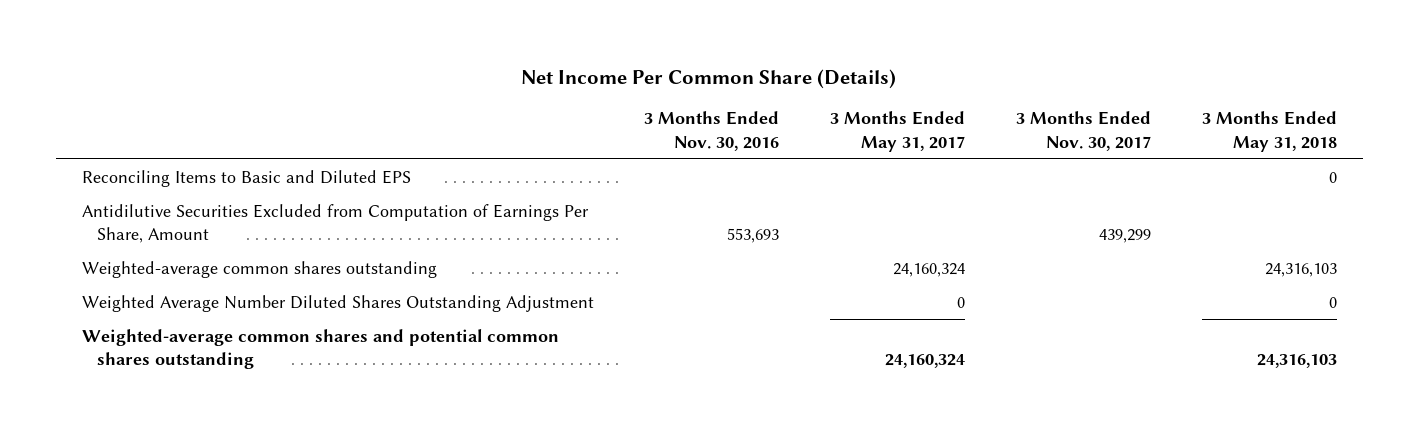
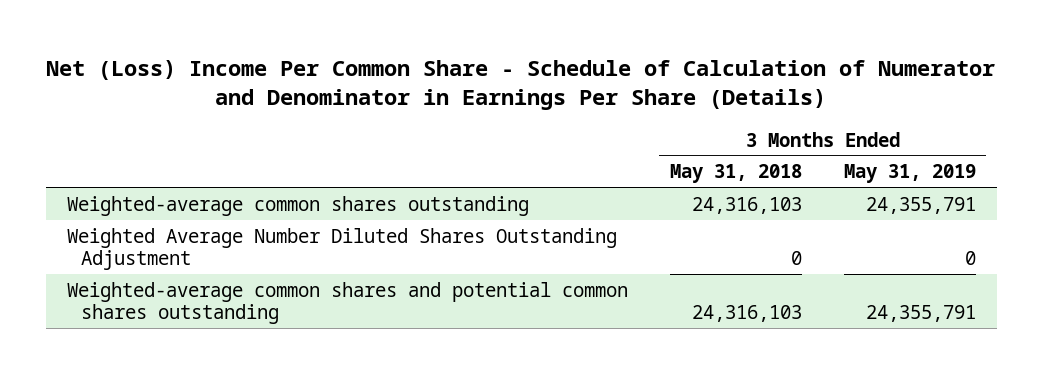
- Net Income Per Common Share (Details)
+ Net (Loss) Income Per Common Share - Schedule of Calculation of Numerator and Denominator in Earnings Per Share (Details)
- | 3 Months Ended Nov. 30, 2016 | 3 Months Ended May 31, 2017 | 3 Months Ended Nov. 30, 2017 | 3 Months Ended May 31, 2018
+ | 3 Months Ended May 31, 2018 | 3 Months Ended May 31, 2019
- Reconciling Items to Basic and Diluted EPS | | | | 0
- Antidilutive Securities Excluded from Computation of Earnings Per Share, Amount | 553,693 | | 439,299 |

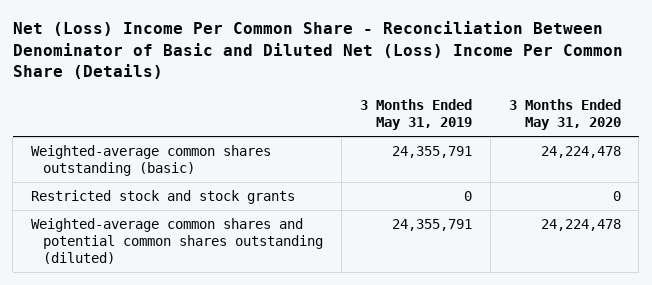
- Net (Loss) Income Per Common Share - Schedule of Calculation of Numerator and Denominator in Earnings Per Share (Details)
+ Net (Loss) Income Per Common Share - Reconciliation Between Denominator of Basic and Diluted Net (Loss) Income Per Common Share (Details)
- | 3 Months Ended May 31, 2018 | 3 Months Ended May 31, 2019
+ | 3 Months Ended May 31, 2019 | 3 Months Ended May 31, 2020
- Weighted-average common shares outstanding | 24,316,103 | 24,355,791
- Weighted Average Number Diluted Shares Outstanding Adjustment | 0 | 0
- Weighted-average common shares and potential common shares outstanding | 24,316,103 | 24,355,791
+ Weighted-average common shares outstanding (basic) | 24,355,791 | 24,224,478
+ Restricted stock and stock grants | 0 | 0
+ Weighted-average common shares and potential common shares outstanding (diluted) | 24,355,791 | 24,224,478

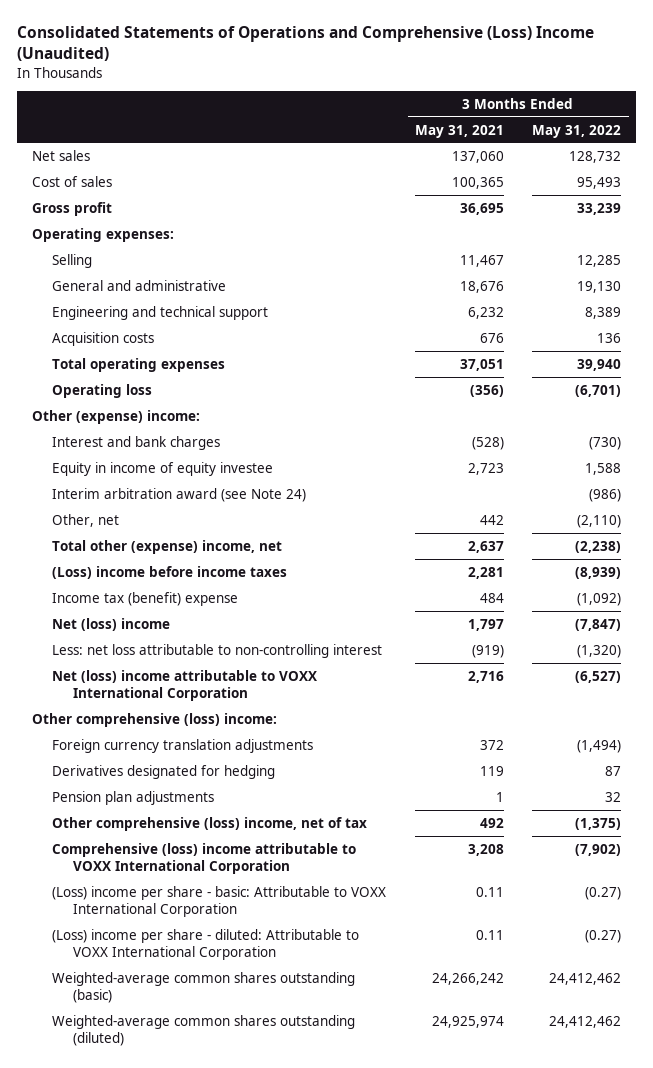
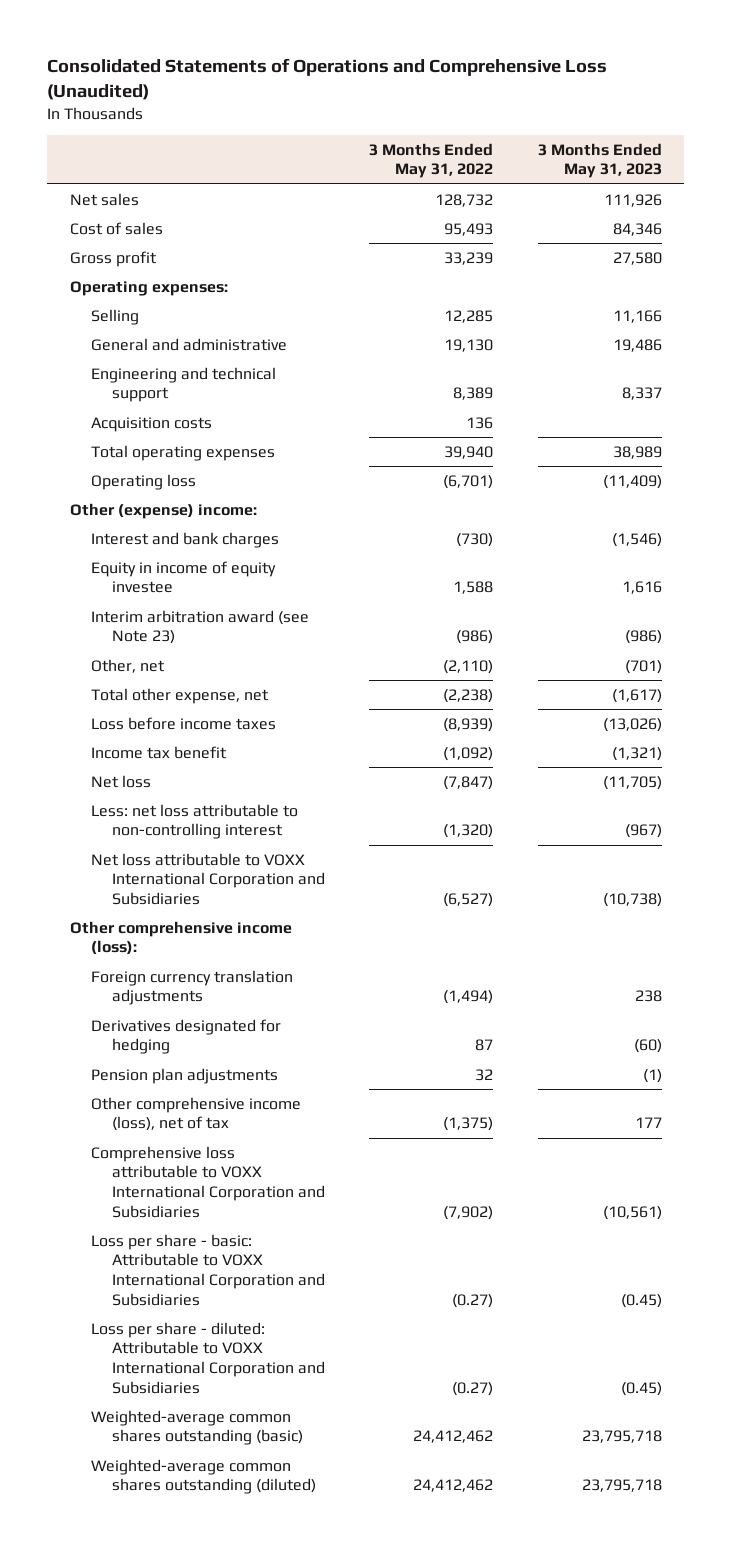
- Consolidated Statements of Operations and Comprehensive (Loss) Income (Unaudited)
+ Consolidated Statements of Operations and Comprehensive Loss (Unaudited)
- | 3 Months Ended May 31, 2021 | 3 Months Ended May 31, 2022
+ | 3 Months Ended May 31, 2022 | 3 Months Ended May 31, 2023
- Interim arbitration award (see Note 24) | | (986)
+ Interim arbitration award (see Note 23) | (986) | (986)
- Total other (expense) income, net | 2,637 | (2,238)
- (Loss) income before income taxes | 2,281 | (8,939)
- Income tax (benefit) expense | 484 | (1,092)
- Net (loss) income | 1,797 | (7,847)
+ Total other expense, net | (2,238) | (1,617)
+ Loss before income taxes | (8,939) | (13,026)
+ Income tax benefit | (1,092) | (1,321)
+ Net loss | (7,847) | (11,705)
- Net (loss) income attributable to VOXX International Corporation | 2,716 | (6,527)
- Other comprehensive (loss) income:
+ Net loss attributable to VOXX International Corporation and Subsidiaries | (6,527) | (10,738)
+ Other comprehensive income (loss):
- Other comprehensive (loss) income, net of tax | 492 | (1,375)
- Comprehensive (loss) income attributable to VOXX International Corporation | 3,208 | (7,902)
- (Loss) income per share - basic: Attributable to VOXX International Corporation | 0.11 | (0.27)
- (Loss) income per share - diluted: Attributable to VOXX International Corporation | 0.11 | (0.27)
+ Other comprehensive income (loss), net of tax | (1,375) | 177
+ Comprehensive loss attributable to VOXX International Corporation and Subsidiaries | (7,902) | (10,561)
+ Loss per share - basic: Attributable to VOXX International Corporation and Subsidiaries | (0.27) | (0.45)
+ Loss per share - diluted: Attributable to VOXX International Corporation and Subsidiaries | (0.27) | (0.45)

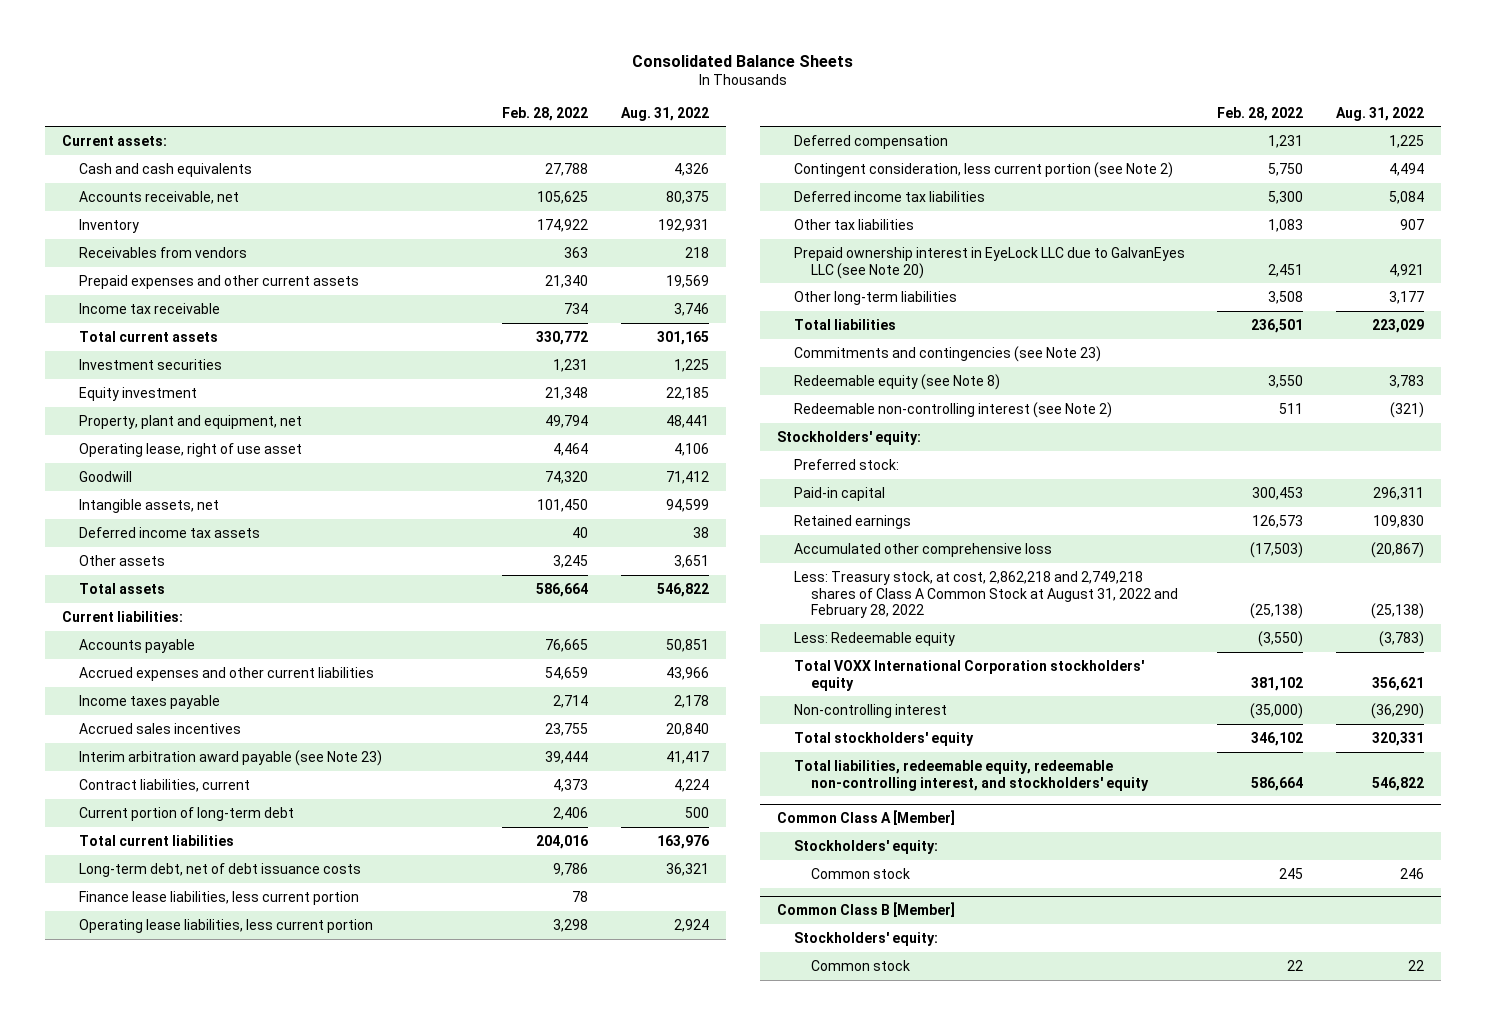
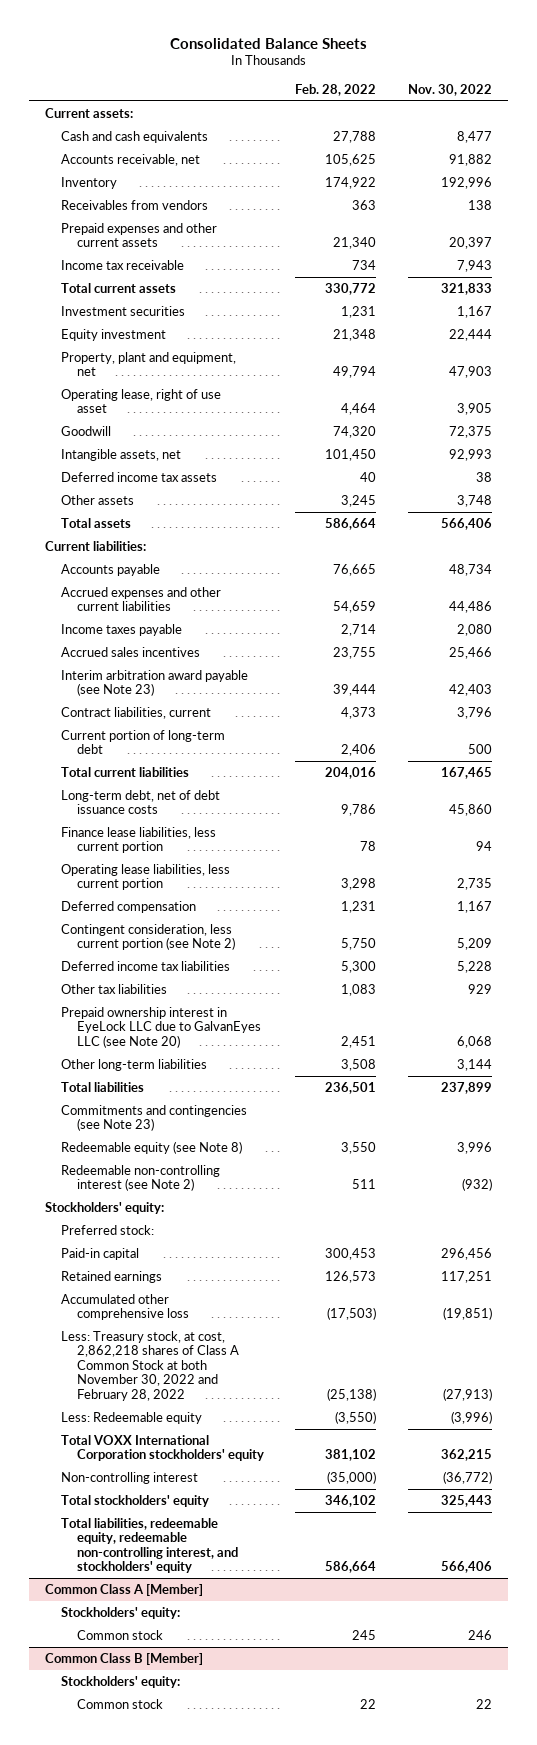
- | Feb. 28, 2022 | Aug. 31, 2022
+ | Feb. 28, 2022 | Nov. 30, 2022
- Less: Treasury stock, at cost, 2,862,218 and 2,749,218 shares of Class A Common Stock at August 31, 2022 and February 28, 2022 | (25,138) | (25,138)
+ Less: Treasury stock, at cost, 2,862,218 shares of Class A Common Stock at both November 30, 2022 and February 28, 2022 | (25,138) | (27,913)

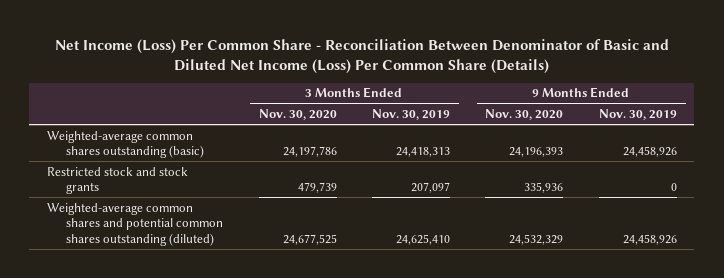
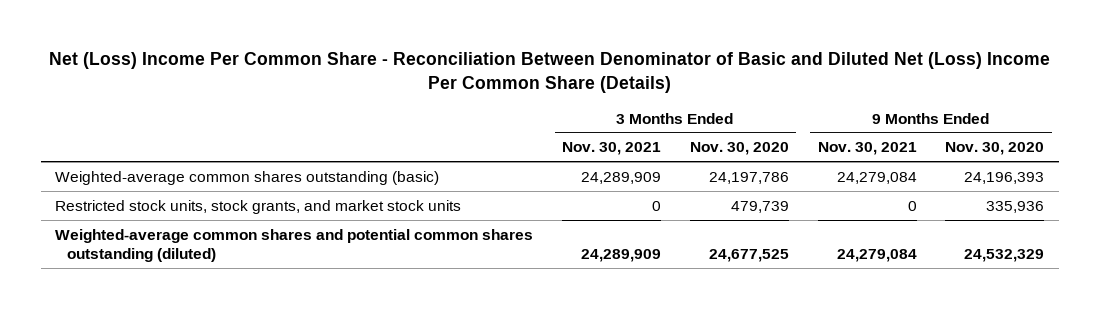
- Net Income (Loss) Per Common Share - Reconciliation Between Denominator of Basic and Diluted Net Income (Loss) Per Common Share (Details)
+ Net (Loss) Income Per Common Share - Reconciliation Between Denominator of Basic and Diluted Net (Loss) Income Per Common Share (Details)
- | 3 Months Ended Nov. 30, 2020 | 3 Months Ended Nov. 30, 2019 | 9 Months Ended Nov. 30, 2020 | 9 Months Ended Nov. 30, 2019
+ | 3 Months Ended Nov. 30, 2021 | 3 Months Ended Nov. 30, 2020 | 9 Months Ended Nov. 30, 2021 | 9 Months Ended Nov. 30, 2020
- Restricted stock and stock grants | 479,739 | 207,097 | 335,936 | 0
+ Restricted stock units, stock grants, and market stock units | 0 | 479,739 | 0 | 335,936

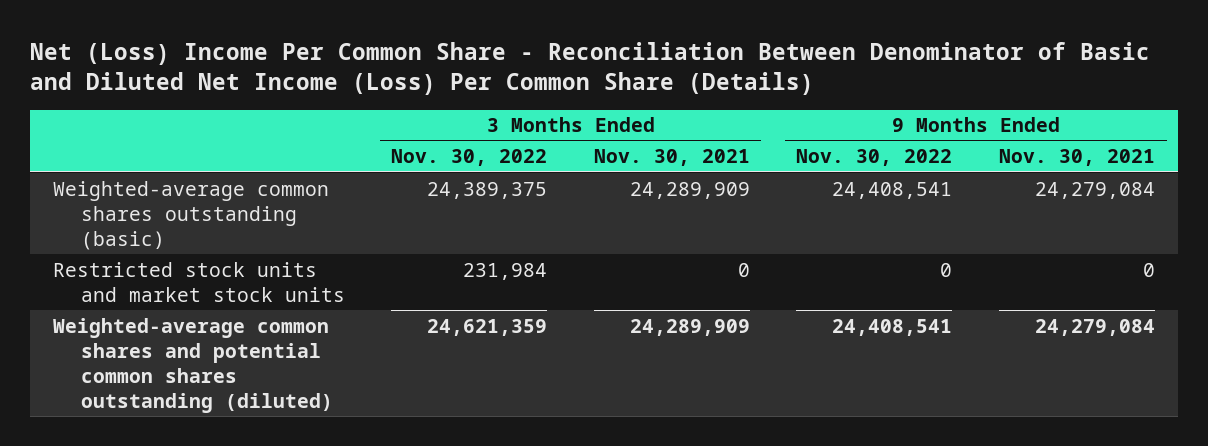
- Net (Loss) Income Per Common Share - Reconciliation Between Denominator of Basic and Diluted Net (Loss) Income Per Common Share (Details)
+ Net (Loss) Income Per Common Share - Reconciliation Between Denominator of Basic and Diluted Net Income (Loss) Per Common Share (Details)
- | 3 Months Ended Nov. 30, 2021 | 3 Months Ended Nov. 30, 2020 | 9 Months Ended Nov. 30, 2021 | 9 Months Ended Nov. 30, 2020
+ | 3 Months Ended Nov. 30, 2022 | 3 Months Ended Nov. 30, 2021 | 9 Months Ended Nov. 30, 2022 | 9 Months Ended Nov. 30, 2021
- Restricted stock units, stock grants, and market stock units | 0 | 479,739 | 0 | 335,936
+ Restricted stock units and market stock units | 231,984 | 0 | 0 | 0

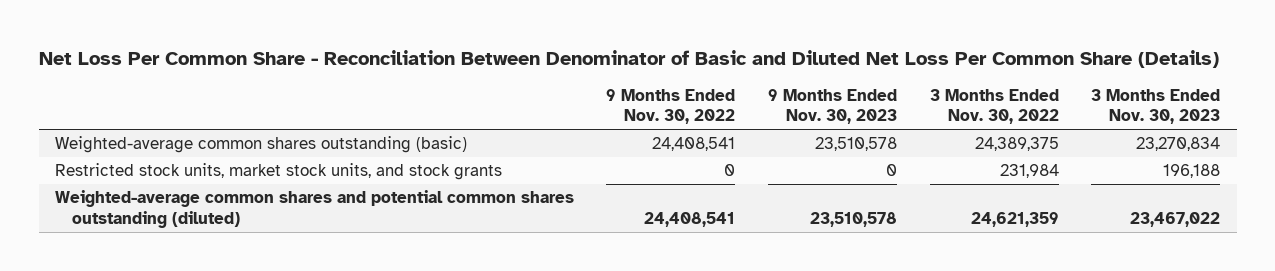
- Net (Loss) Income Per Common Share - Reconciliation Between Denominator of Basic and Diluted Net Income (Loss) Per Common Share (Details)
+ Net Loss Per Common Share - Reconciliation Between Denominator of Basic and Diluted Net Loss Per Common Share (Details)
- | 3 Months Ended Nov. 30, 2022 | 3 Months Ended Nov. 30, 2021 | 9 Months Ended Nov. 30, 2022 | 9 Months Ended Nov. 30, 2021
+ | 9 Months Ended Nov. 30, 2022 | 9 Months Ended Nov. 30, 2023 | 3 Months Ended Nov. 30, 2022 | 3 Months Ended Nov. 30, 2023
- Restricted stock units and market stock units | 231,984 | 0 | 0 | 0
+ Restricted stock units, market stock units, and stock grants | 0 | 0 | 231,984 | 196,188

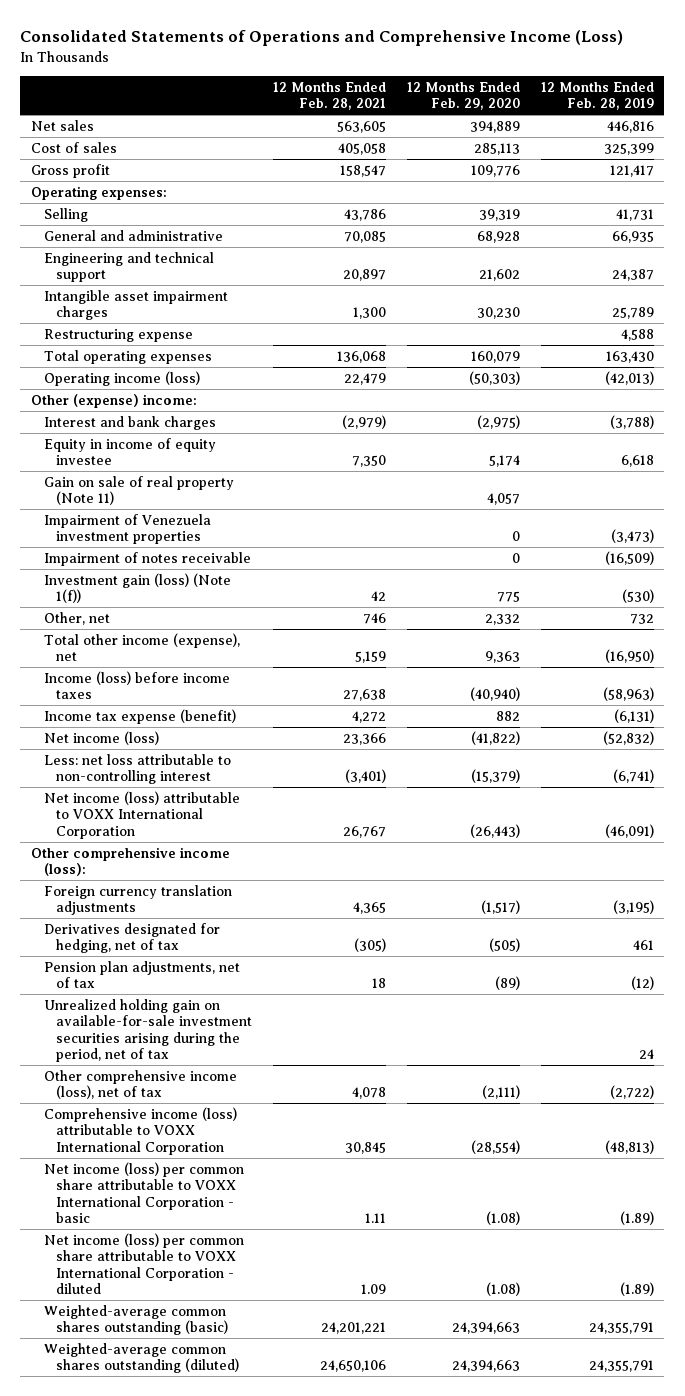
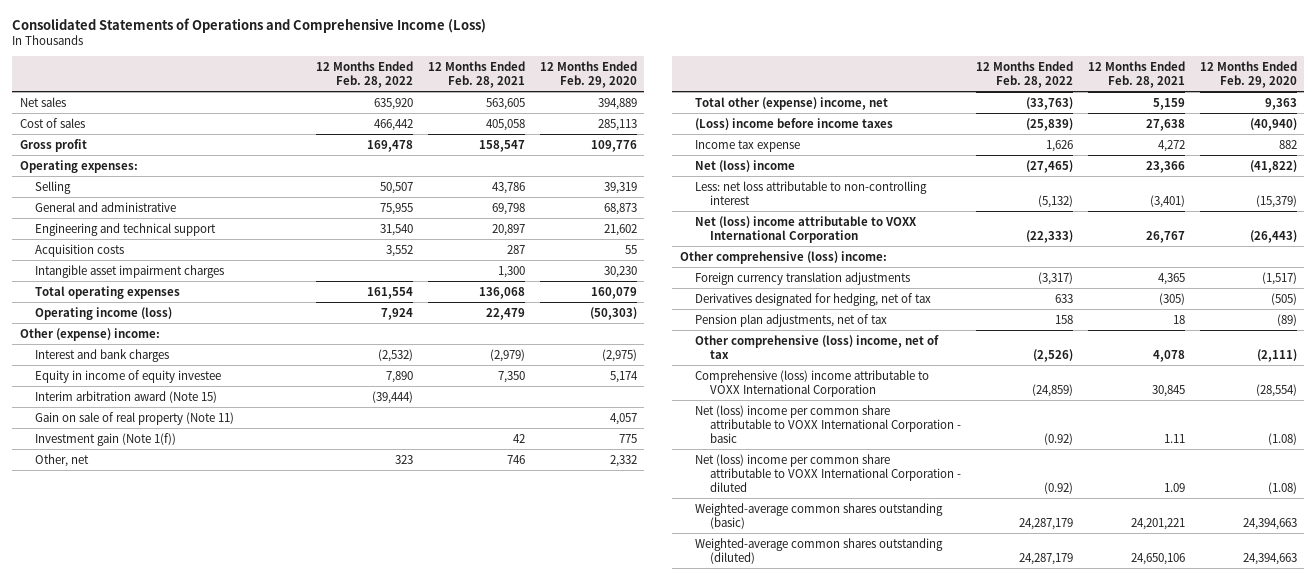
- | 12 Months Ended Feb. 28, 2021 | 12 Months Ended Feb. 29, 2020 | 12 Months Ended Feb. 28, 2019
+ | 12 Months Ended Feb. 28, 2022 | 12 Months Ended Feb. 28, 2021 | 12 Months Ended Feb. 29, 2020
- General and administrative | 70,085 | 68,928 | 66,935
+ General and administrative | 75,955 | 69,798 | 68,873
+ Acquisition costs | 3,552 | 287 | 55
- Restructuring expense | | | 4,588
+ Interim arbitration award (Note 15) | (39,444) | |
- Impairment of Venezuela investment properties | | 0 | (3,473)
- Impairment of notes receivable | | 0 | (16,509)
- Investment gain (loss) (Note 1(f)) | 42 | 775 | (530)
+ Investment gain (Note 1(f)) | | 42 | 775
- Total other income (expense), net | 5,159 | 9,363 | (16,950)
- Income (loss) before income taxes | 27,638 | (40,940) | (58,963)
- Income tax expense (benefit) | 4,272 | 882 | (6,131)
- Net income (loss) | 23,366 | (41,822) | (52,832)
+ Total other (expense) income, net | (33,763) | 5,159 | 9,363
+ (Loss) income before income taxes | (25,839) | 27,638 | (40,940)
+ Income tax expense | 1,626 | 4,272 | 882
+ Net (loss) income | (27,465) | 23,366 | (41,822)
- Net income (loss) attributable to VOXX International Corporation | 26,767 | (26,443) | (46,091)
- Other comprehensive income (loss):
+ Net (loss) income attributable to VOXX International Corporation | (22,333) | 26,767 | (26,443)
+ Other comprehensive (loss) income:
- Unrealized holding gain on available-for-sale investment securities arising during the period, net of tax | | | 24
- Other comprehensive income (loss), net of tax | 4,078 | (2,111) | (2,722)
- Comprehensive income (loss) attributable to VOXX International Corporation | 30,845 | (28,554) | (48,813)
- Net income (loss) per common share attributable to VOXX International Corporation - basic | 1.11 | (1.08) | (1.89)
- Net income (loss) per common share attributable to VOXX International Corporation - diluted | 1.09 | (1.08) | (1.89)
+ Other comprehensive (loss) income, net of tax | (2,526) | 4,078 | (2,111)
+ Comprehensive (loss) income attributable to VOXX International Corporation | (24,859) | 30,845 | (28,554)
+ Net (loss) income per common share attributable to VOXX International Corporation - basic | (0.92) | 1.11 | (1.08)
+ Net (loss) income per common share attributable to VOXX International Corporation - diluted | (0.92) | 1.09 | (1.08)

